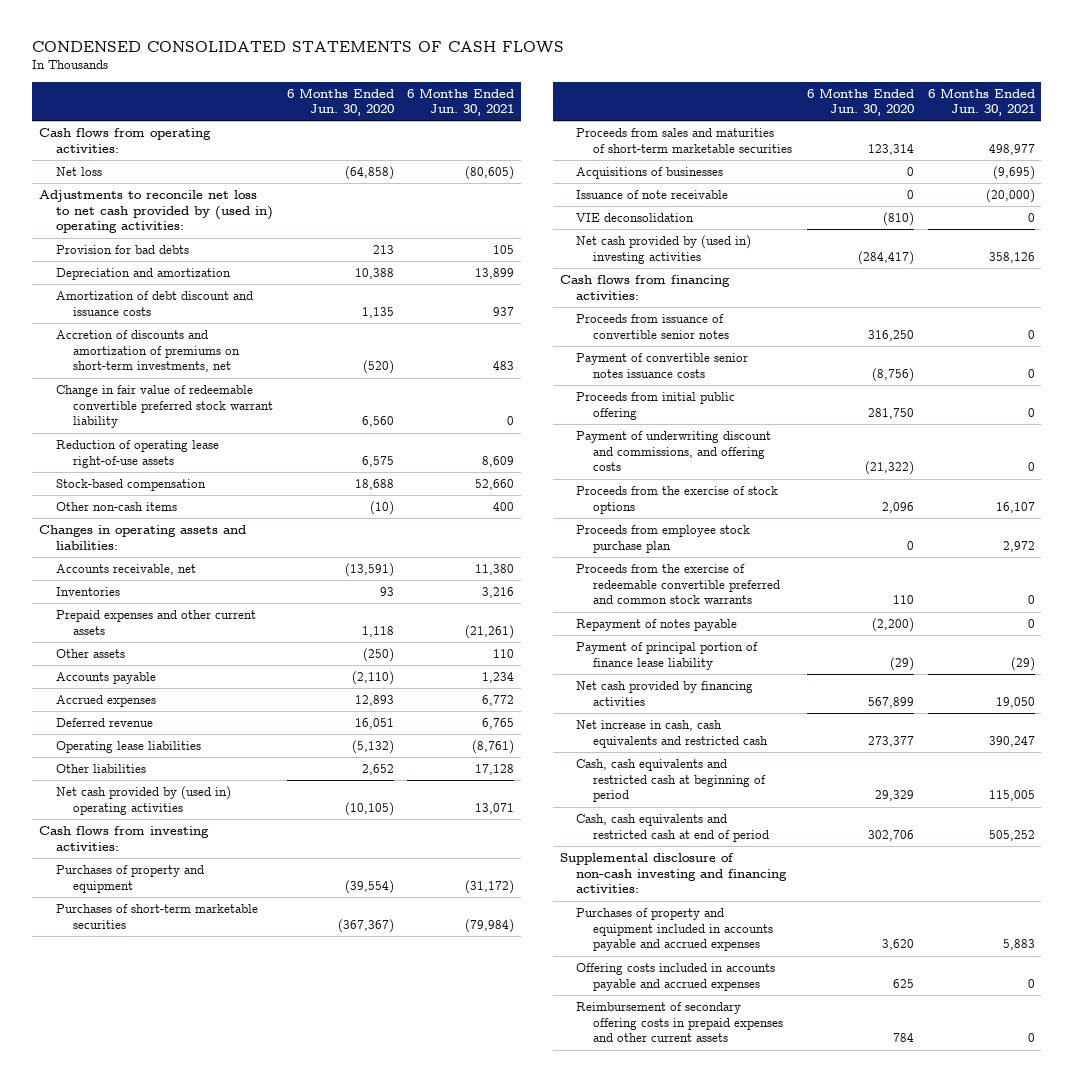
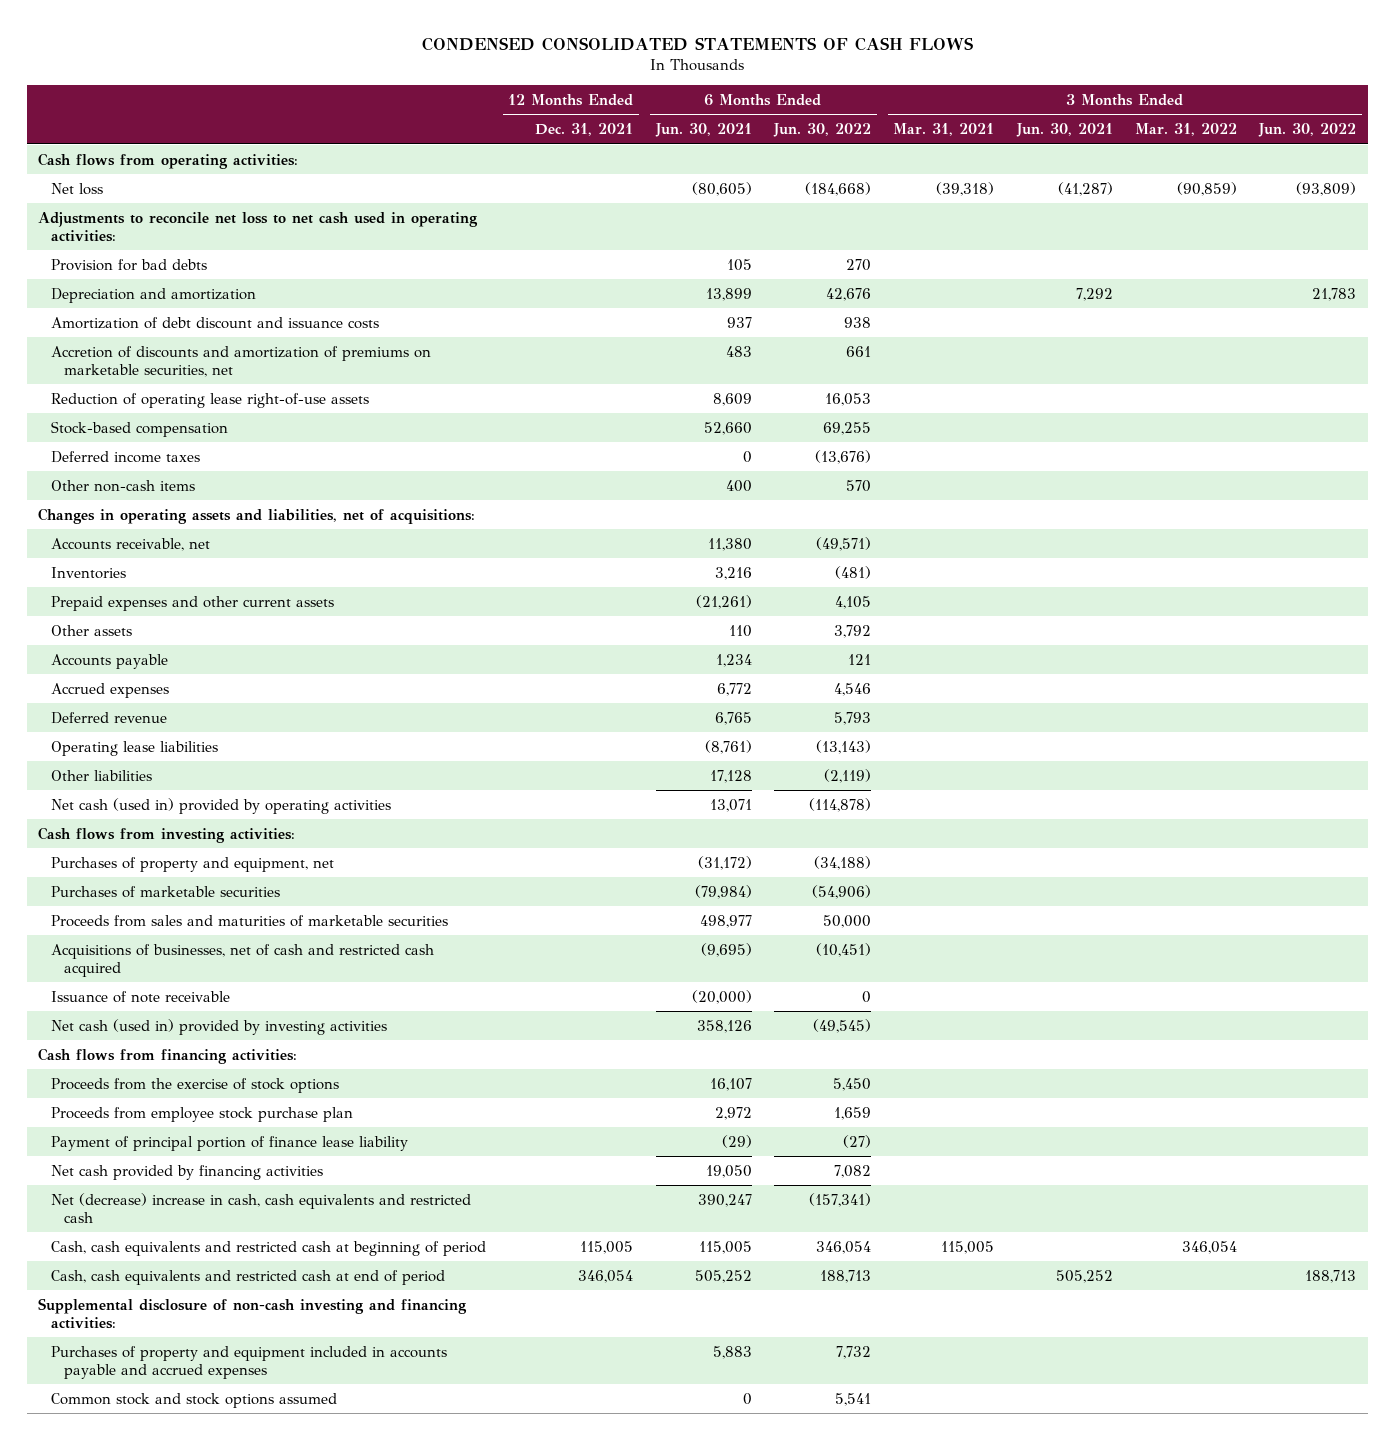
- | 6 Months Ended Jun. 30, 2020 | 6 Months Ended Jun. 30, 2021
+ | 12 Months Ended Dec. 31, 2021 | 6 Months Ended Jun. 30, 2021 | 6 Months Ended Jun. 30, 2022 | 3 Months Ended Mar. 31, 2021 | 3 Months Ended Jun. 30, 2021 | 3 Months Ended Mar. 31, 2022 | 3 Months Ended Jun. 30, 2022
- Adjustments to reconcile net loss to net cash provided by (used in) operating activities:
+ Adjustments to reconcile net loss to net cash used in operating activities:
- Accretion of discounts and amortization of premiums on short-term investments, net | (520) | 483
- Change in fair value of redeemable convertible preferred stock warrant liability | 6,560 | 0
+ Accretion of discounts and amortization of premiums on marketable securities, net | | 483 | 661 | | | |
+ Deferred income taxes | | 0 | (13,676) | | | |
- Changes in operating assets and liabilities:
+ Changes in operating assets and liabilities, net of acquisitions:
- Net cash provided by (used in) operating activities | (10,105) | 13,071
+ Net cash (used in) provided by operating activities | | 13,071 | (114,878) | | | |
- Purchases of property and equipment | (39,554) | (31,172)
- Purchases of short-term marketable securities | (367,367) | (79,984)
- Proceeds from sales and maturities of short-term marketable securities | 123,314 | 498,977
- Acquisitions of businesses | 0 | (9,695)
+ Purchases of property and equipment, net | | (31,172) | (34,188) | | | |
+ Purchases of marketable securities | | (79,984) | (54,906) | | | |
+ Proceeds from sales and maturities of marketable securities | | 498,977 | 50,000 | | | |
+ Acquisitions of businesses, net of cash and restricted cash acquired | | (9,695) | (10,451) | | | |
- VIE deconsolidation | (810) | 0
- Net cash provided by (used in) investing activities | (284,417) | 358,126
+ Net cash (used in) provided by investing activities | | 358,126 | (49,545) | | | |
- Proceeds from issuance of convertible senior notes | 316,250 | 0
- Payment of convertible senior notes issuance costs | (8,756) | 0
- Proceeds from initial public offering | 281,750 | 0
- Payment of underwriting discount and commissions, and offering costs | (21,322) | 0
- Proceeds from the exercise of redeemable convertible preferred and common stock warrants | 110 | 0
- Repayment of notes payable | (2,200) | 0
- Net increase in cash, cash equivalents and restricted cash | 273,377 | 390,247
+ Net (decrease) increase in cash, cash equivalents and restricted cash | | 390,247 | (157,341) | | | |
- Offering costs included in accounts payable and accrued expenses | 625 | 0
- Reimbursement of secondary offering costs in prepaid expenses and other current assets | 784 | 0
+ Common stock and stock options assumed | | 0 | 5,541 | | | |

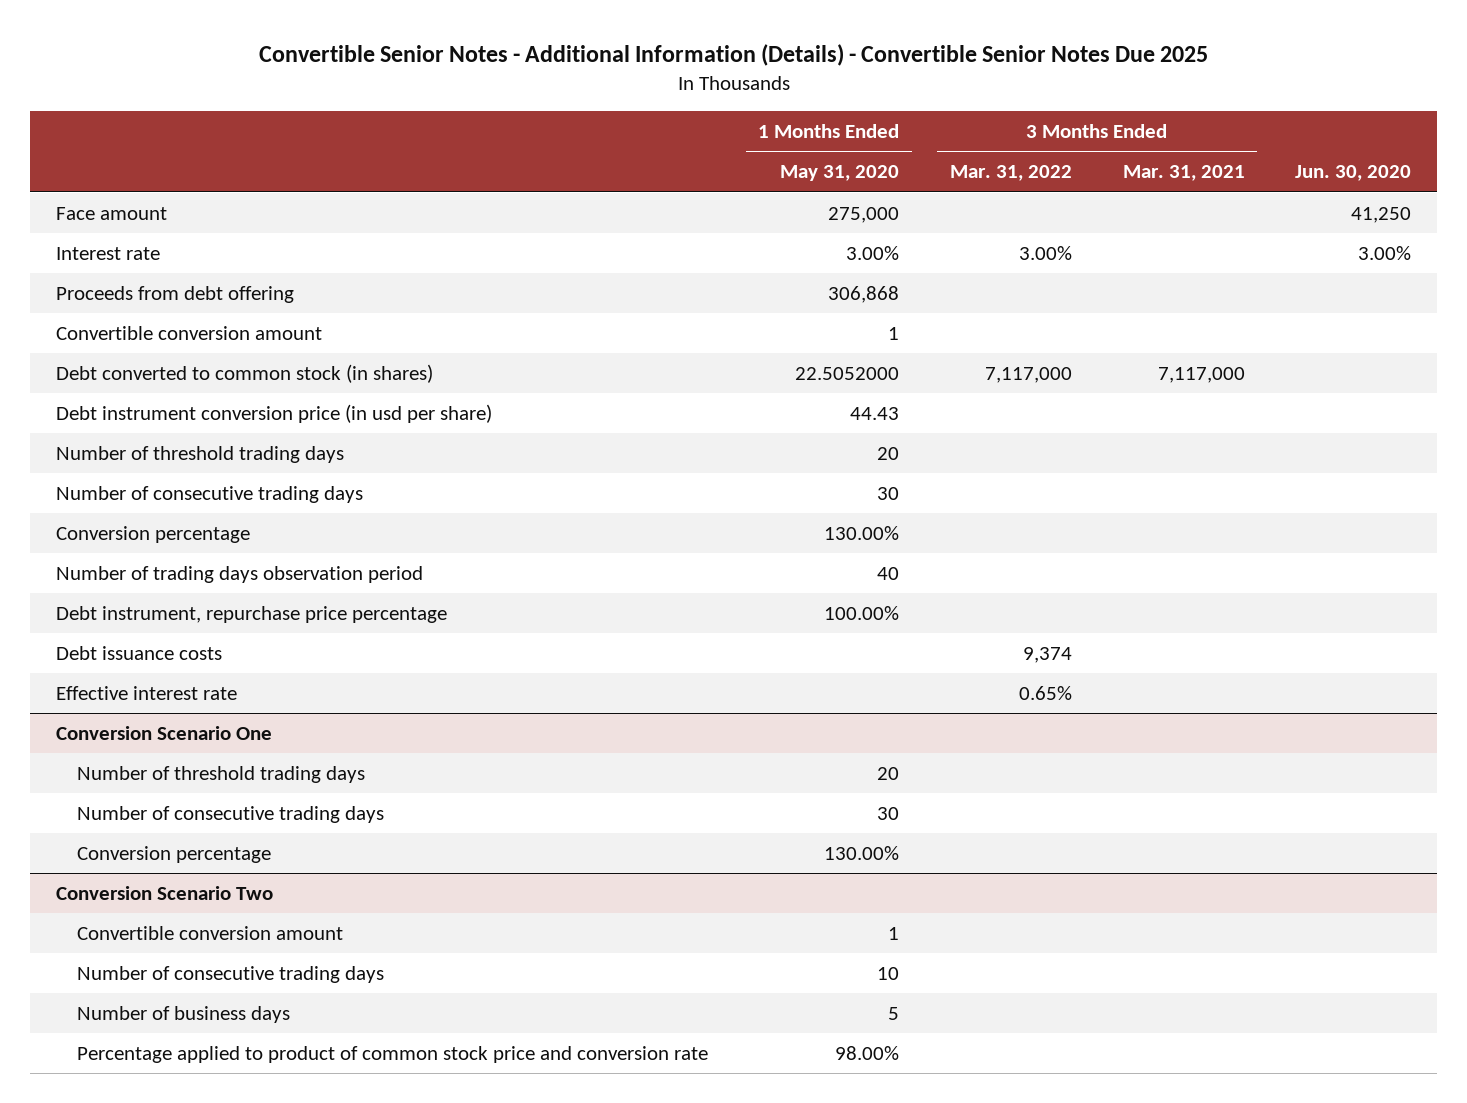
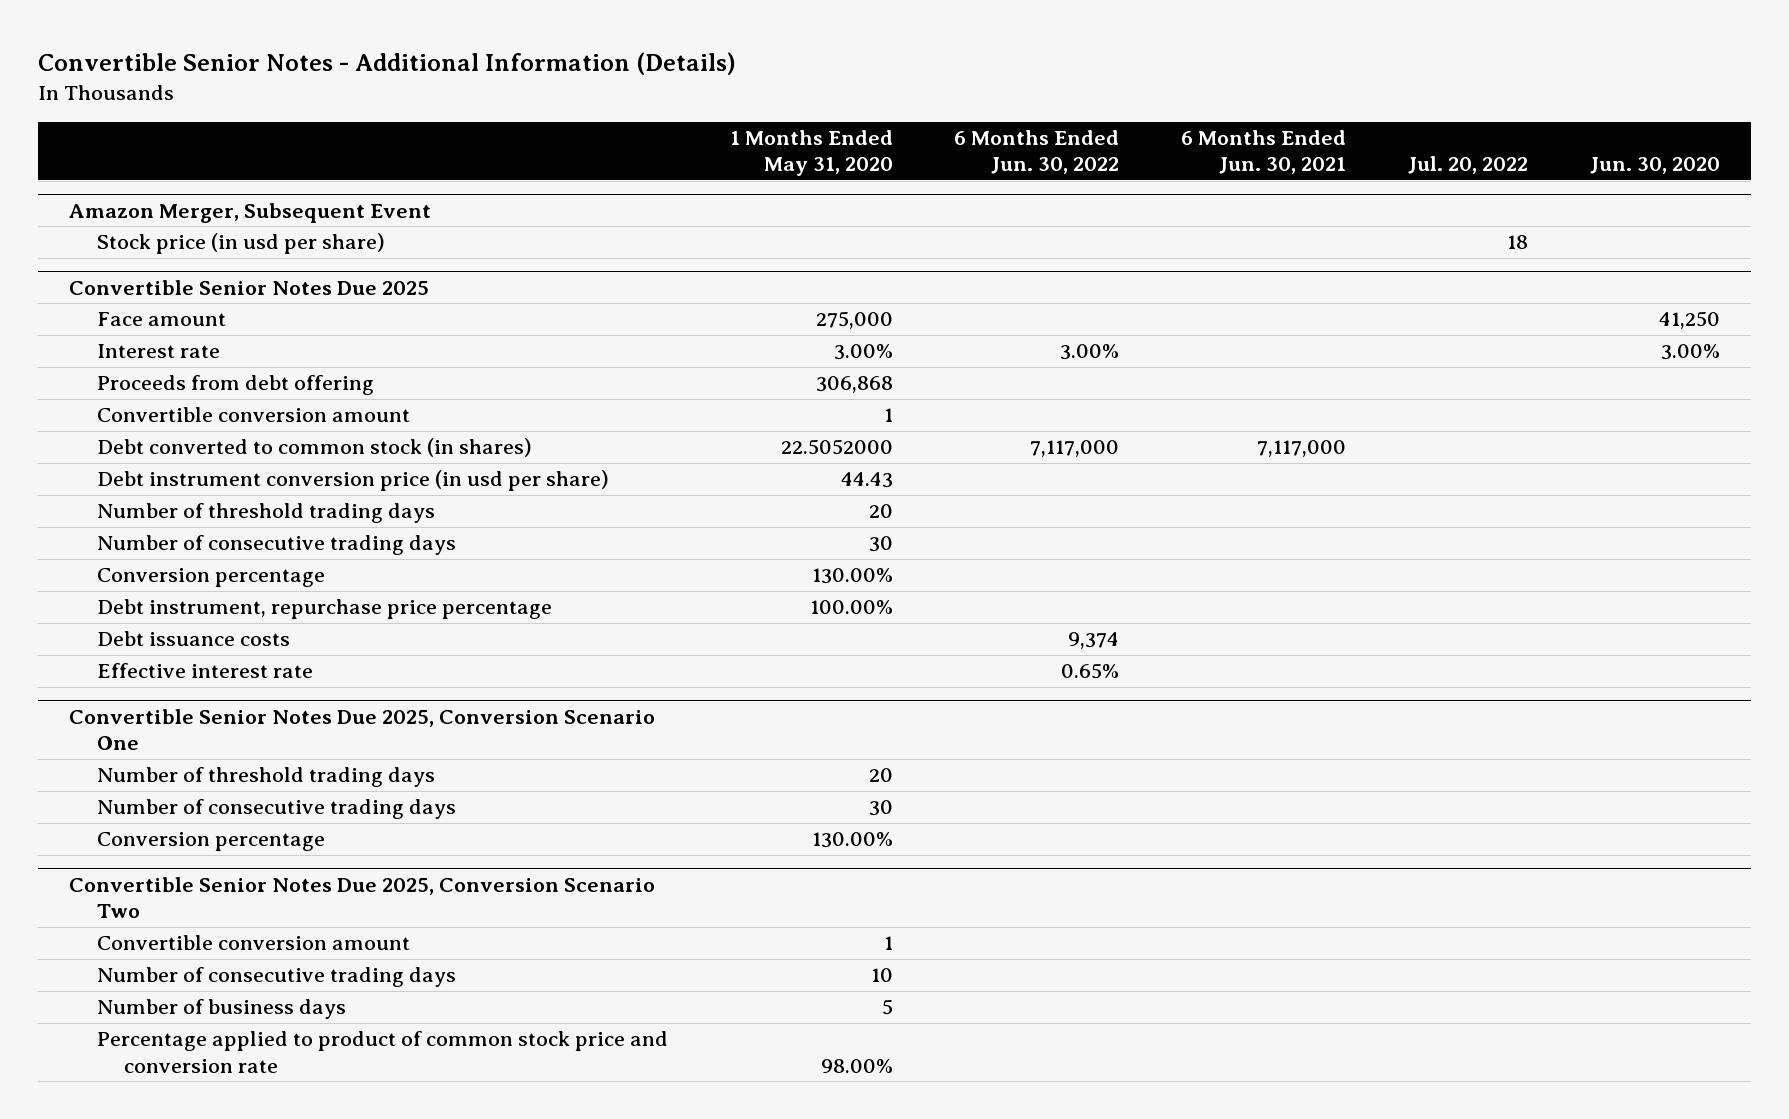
- Convertible Senior Notes - Additional Information (Details) - Convertible Senior Notes Due 2025
+ Convertible Senior Notes - Additional Information (Details)
- | 1 Months Ended May 31, 2020 | 3 Months Ended Mar. 31, 2022 | 3 Months Ended Mar. 31, 2021 | Jun. 30, 2020
+ | 1 Months Ended May 31, 2020 | 6 Months Ended Jun. 30, 2022 | 6 Months Ended Jun. 30, 2021 | Jul. 20, 2022 | Jun. 30, 2020
+ Amazon Merger, Subsequent Event
+ Stock price (in usd per share) | | | | 18 |
+ Convertible Senior Notes Due 2025
- Number of trading days observation period | 40 | | |
- Conversion Scenario One
+ Convertible Senior Notes Due 2025, Conversion Scenario One
- Conversion Scenario Two
+ Convertible Senior Notes Due 2025, Conversion Scenario Two

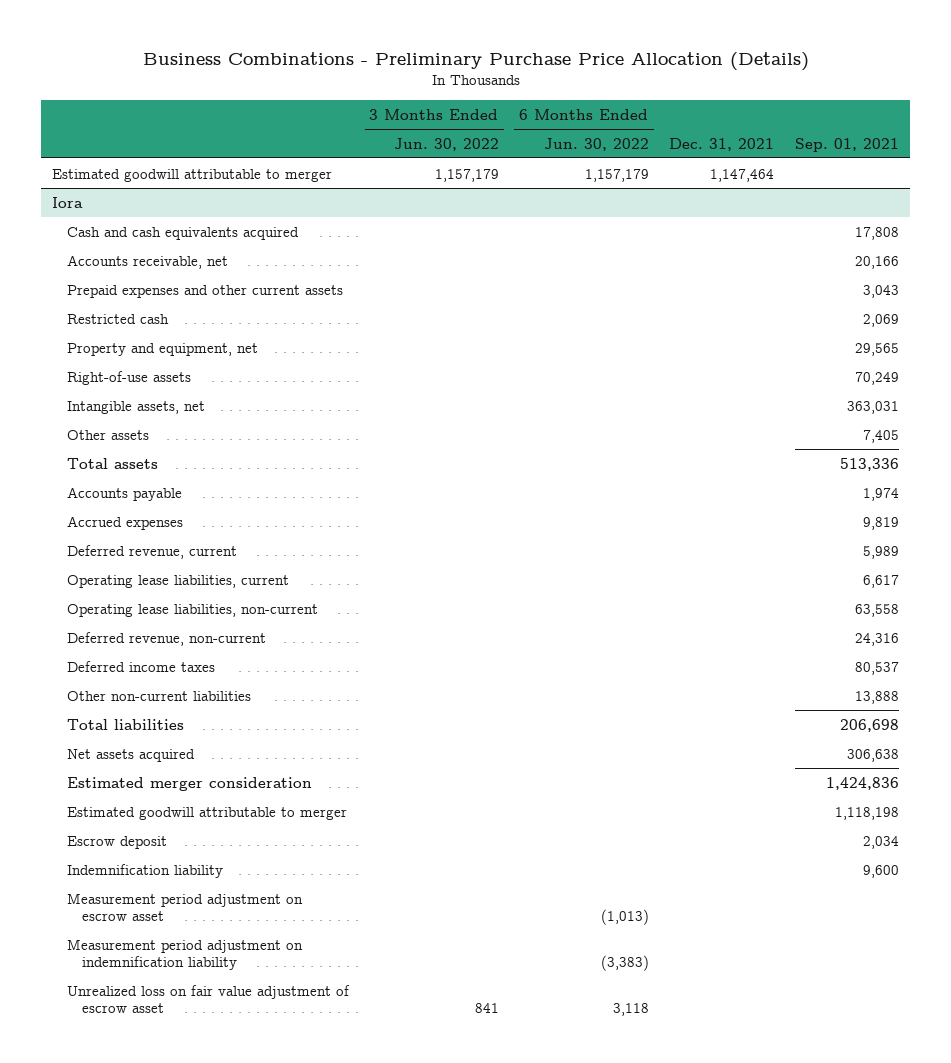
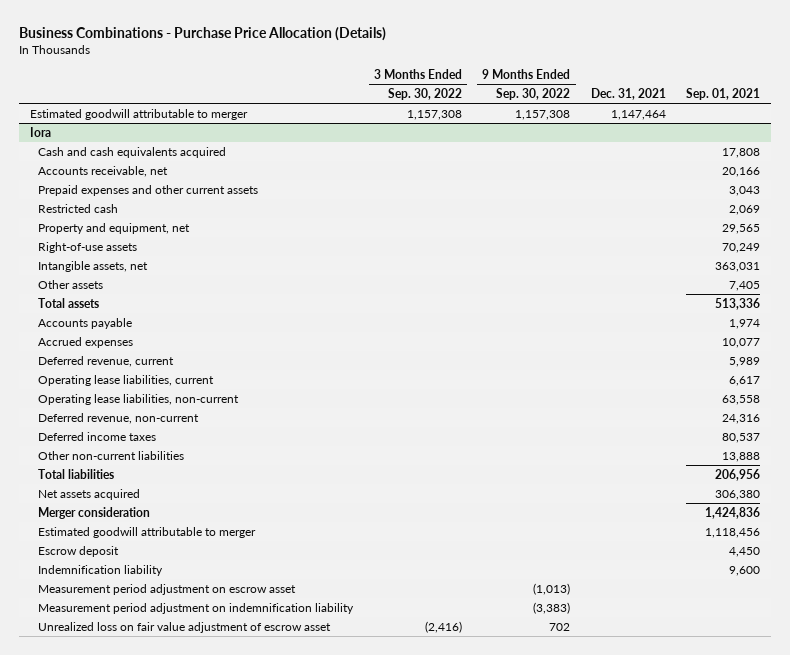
- Business Combinations - Preliminary Purchase Price Allocation (Details)
+ Business Combinations - Purchase Price Allocation (Details)
- | 3 Months Ended Jun. 30, 2022 | 6 Months Ended Jun. 30, 2022 | Dec. 31, 2021 | Sep. 01, 2021
+ | 3 Months Ended Sep. 30, 2022 | 9 Months Ended Sep. 30, 2022 | Dec. 31, 2021 | Sep. 01, 2021
@ Iora
- Accrued expenses | | | | 9,819
+ Accrued expenses | | | | 10,077
- Total liabilities | | | | 206,698
- Net assets acquired | | | | 306,638
- Estimated merger consideration | | | | 1,424,836
- Estimated goodwill attributable to merger | | | | 1,118,198
- Escrow deposit | | | | 2,034
+ Total liabilities | | | | 206,956
+ Net assets acquired | | | | 306,380
+ Merger consideration | | | | 1,424,836
+ Estimated goodwill attributable to merger | | | | 1,118,456
+ Escrow deposit | | | | 4,450

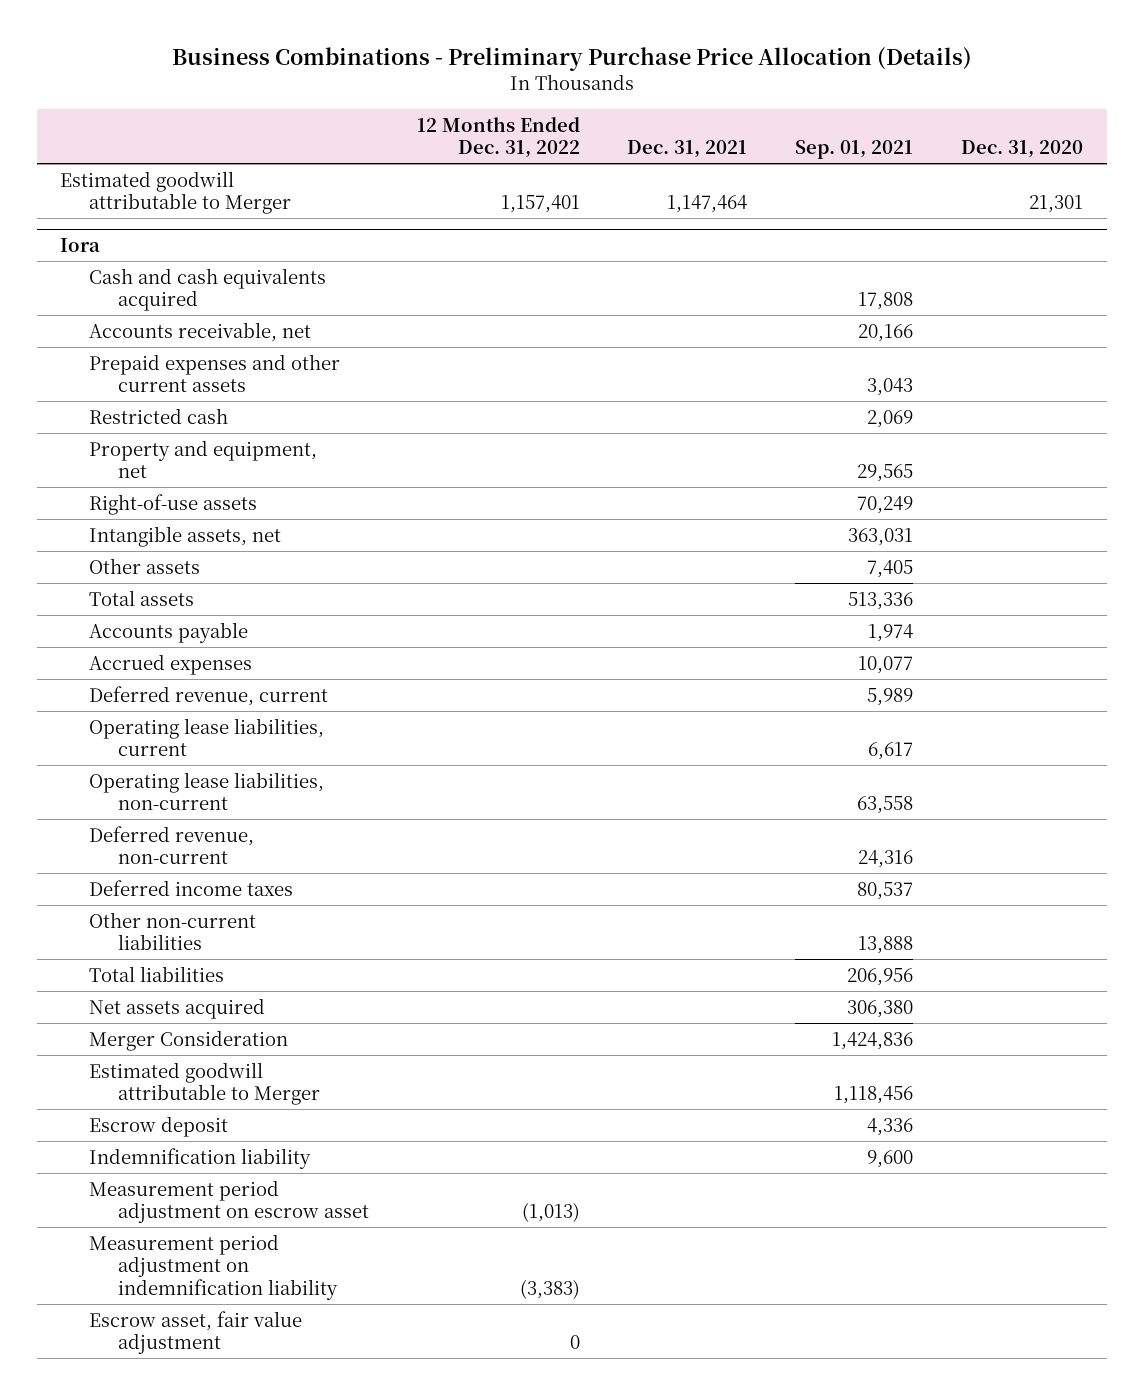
- Business Combinations - Purchase Price Allocation (Details)
+ Business Combinations - Preliminary Purchase Price Allocation (Details)
- | 3 Months Ended Sep. 30, 2022 | 9 Months Ended Sep. 30, 2022 | Dec. 31, 2021 | Sep. 01, 2021
+ | 12 Months Ended Dec. 31, 2022 | Dec. 31, 2021 | Sep. 01, 2021 | Dec. 31, 2020
- Estimated goodwill attributable to merger | 1,157,308 | 1,157,308 | 1,147,464 |
+ Estimated goodwill attributable to Merger | 1,157,401 | 1,147,464 | | 21,301
@ Iora
- Merger consideration | | | | 1,424,836
- Estimated goodwill attributable to merger | | | | 1,118,456
- Escrow deposit | | | | 4,450
+ Merger Consideration | | | 1,424,836 |
+ Estimated goodwill attributable to Merger | | | 1,118,456 |
+ Escrow deposit | | | 4,336 |
- Unrealized loss on fair value adjustment of escrow asset | (2,416) | 702 | |
+ Escrow asset, fair value adjustment | 0 | | |

